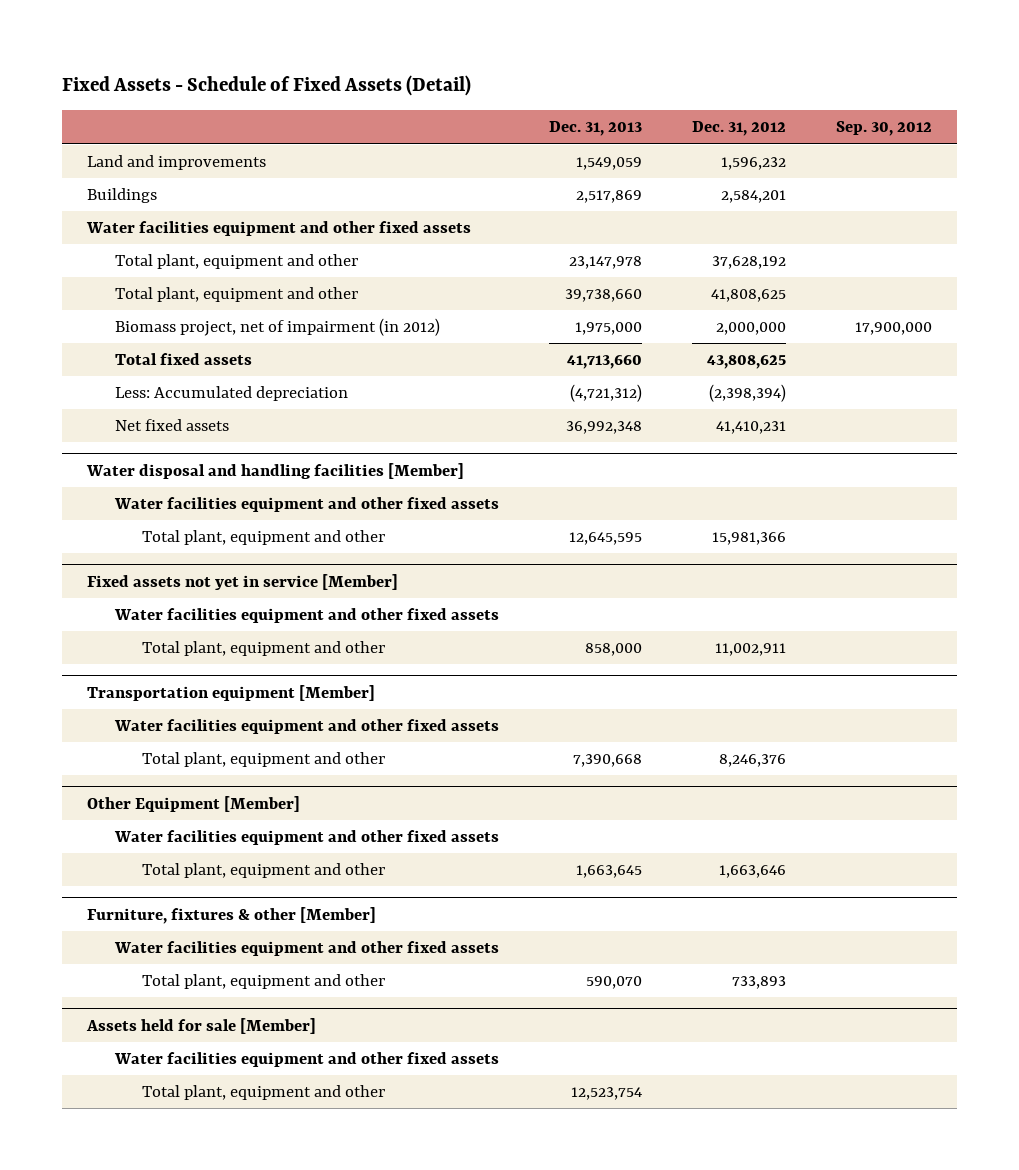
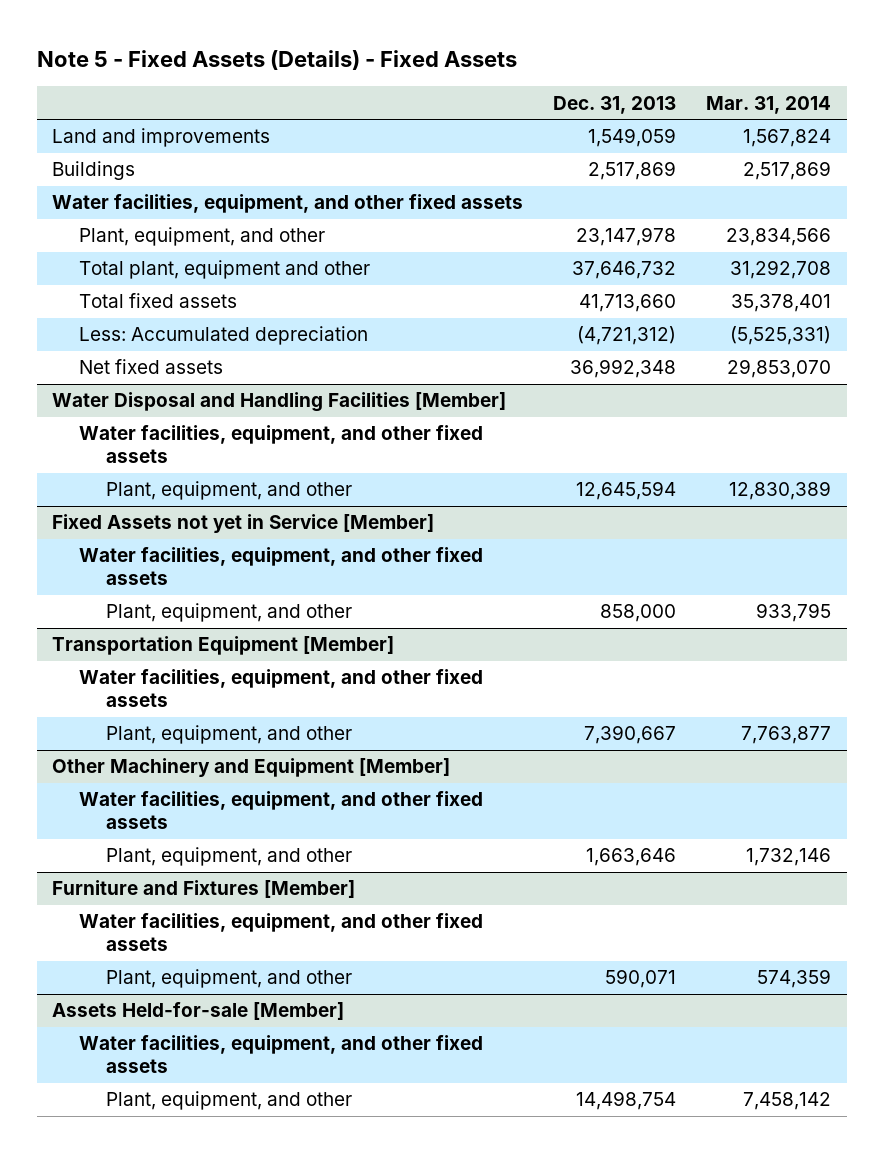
- Fixed Assets - Schedule of Fixed Assets (Detail)
+ Note 5 - Fixed Assets (Details) - Fixed Assets
- | Dec. 31, 2013 | Dec. 31, 2012 | Sep. 30, 2012
+ | Dec. 31, 2013 | Mar. 31, 2014
- Water facilities equipment and other fixed assets
- Total plant, equipment and other | 23,147,978 | 37,628,192 |
- Total plant, equipment and other | 39,738,660 | 41,808,625 |
- Biomass project, net of impairment (in 2012) | 1,975,000 | 2,000,000 | 17,900,000
+ Water facilities, equipment, and other fixed assets
+ Plant, equipment, and other | 23,147,978 | 23,834,566
+ Total plant, equipment and other | 37,646,732 | 31,292,708
- Water disposal and handling facilities [Member]
- Water facilities equipment and other fixed assets
- Total plant, equipment and other | 12,645,595 | 15,981,366 |
- Fixed assets not yet in service [Member]
- Water facilities equipment and other fixed assets
- Total plant, equipment and other | 858,000 | 11,002,911 |
- Transportation equipment [Member]
- Water facilities equipment and other fixed assets
- Total plant, equipment and other | 7,390,668 | 8,246,376 |
- Other Equipment [Member]
- Water facilities equipment and other fixed assets
- Total plant, equipment and other | 1,663,645 | 1,663,646 |
- Furniture, fixtures & other [Member]
- Water facilities equipment and other fixed assets
- Total plant, equipment and other | 590,070 | 733,893 |
- Assets held for sale [Member]
- Water facilities equipment and other fixed assets
- Total plant, equipment and other | 12,523,754 | |
+ Water Disposal and Handling Facilities [Member]
+ Water facilities, equipment, and other fixed assets
+ Plant, equipment, and other | 12,645,594 | 12,830,389
+ Fixed Assets not yet in Service [Member]
+ Water facilities, equipment, and other fixed assets
+ Plant, equipment, and other | 858,000 | 933,795
+ Transportation Equipment [Member]
+ Water facilities, equipment, and other fixed assets
+ Plant, equipment, and other | 7,390,667 | 7,763,877
+ Other Machinery and Equipment [Member]
+ Water facilities, equipment, and other fixed assets
+ Plant, equipment, and other | 1,663,646 | 1,732,146
+ Furniture and Fixtures [Member]
+ Water facilities, equipment, and other fixed assets
+ Plant, equipment, and other | 590,071 | 574,359
+ Assets Held-for-sale [Member]
+ Water facilities, equipment, and other fixed assets
+ Plant, equipment, and other | 14,498,754 | 7,458,142

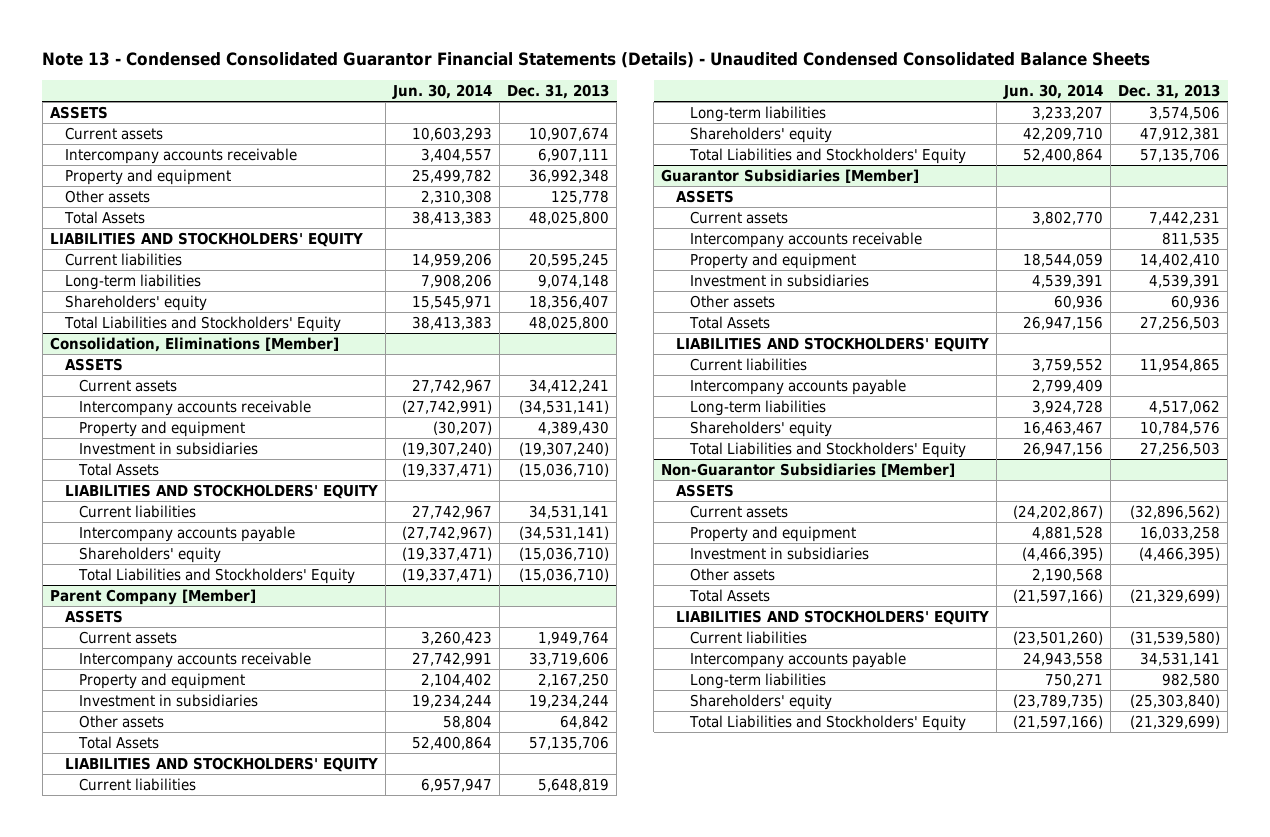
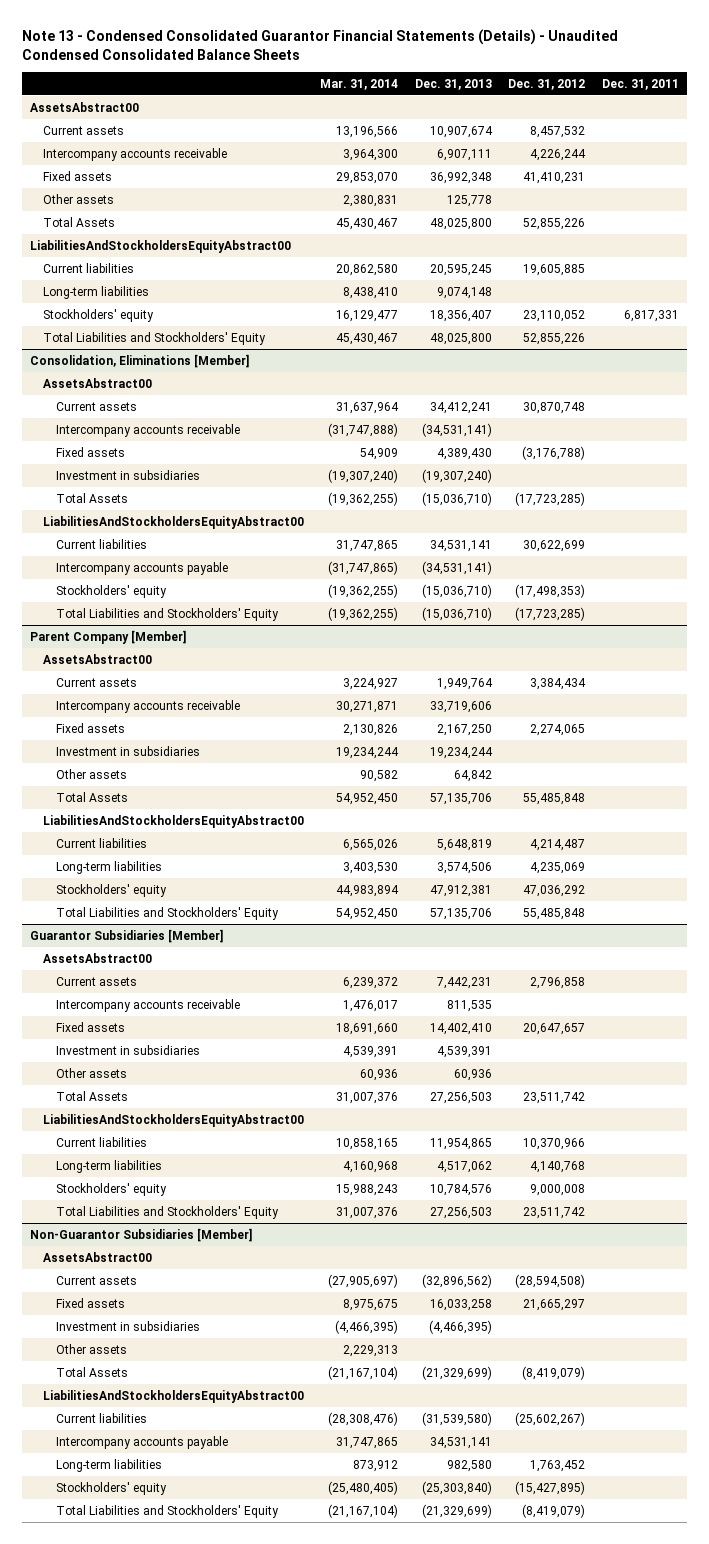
- | Jun. 30, 2014 | Dec. 31, 2013
+ | Mar. 31, 2014 | Dec. 31, 2013 | Dec. 31, 2012 | Dec. 31, 2011
- ASSETS
+ AssetsAbstract00
- Property and equipment | 25,499,782 | 36,992,348
+ Fixed assets | 29,853,070 | 36,992,348 | 41,410,231 |
- LIABILITIES AND STOCKHOLDERS' EQUITY
+ LiabilitiesAndStockholdersEquityAbstract00
- Shareholders' equity | 15,545,971 | 18,356,407
+ Stockholders' equity | 16,129,477 | 18,356,407 | 23,110,052 | 6,817,331
@ Consolidation, Eliminations [Member]
- ASSETS
+ AssetsAbstract00
- Property and equipment | (30,207) | 4,389,430
+ Fixed assets | 54,909 | 4,389,430 | (3,176,788) |
- LIABILITIES AND STOCKHOLDERS' EQUITY
+ LiabilitiesAndStockholdersEquityAbstract00
- Shareholders' equity | (19,337,471) | (15,036,710)
+ Stockholders' equity | (19,362,255) | (15,036,710) | (17,498,353) |
@ Parent Company [Member]
- ASSETS
+ AssetsAbstract00
- Property and equipment | 2,104,402 | 2,167,250
+ Fixed assets | 2,130,826 | 2,167,250 | 2,274,065 |
- LIABILITIES AND STOCKHOLDERS' EQUITY
+ LiabilitiesAndStockholdersEquityAbstract00
- Shareholders' equity | 42,209,710 | 47,912,381
+ Stockholders' equity | 44,983,894 | 47,912,381 | 47,036,292 |
@ Guarantor Subsidiaries [Member]
- ASSETS
+ AssetsAbstract00
- Property and equipment | 18,544,059 | 14,402,410
+ Fixed assets | 18,691,660 | 14,402,410 | 20,647,657 |
- LIABILITIES AND STOCKHOLDERS' EQUITY
+ LiabilitiesAndStockholdersEquityAbstract00
- Intercompany accounts payable | 2,799,409 |
- Shareholders' equity | 16,463,467 | 10,784,576
+ Stockholders' equity | 15,988,243 | 10,784,576 | 9,000,008 |
@ Non-Guarantor Subsidiaries [Member]
- ASSETS
+ AssetsAbstract00
- Property and equipment | 4,881,528 | 16,033,258
+ Fixed assets | 8,975,675 | 16,033,258 | 21,665,297 |
- LIABILITIES AND STOCKHOLDERS' EQUITY
+ LiabilitiesAndStockholdersEquityAbstract00
- Shareholders' equity | (23,789,735) | (25,303,840)
+ Stockholders' equity | (25,480,405) | (25,303,840) | (15,427,895) |

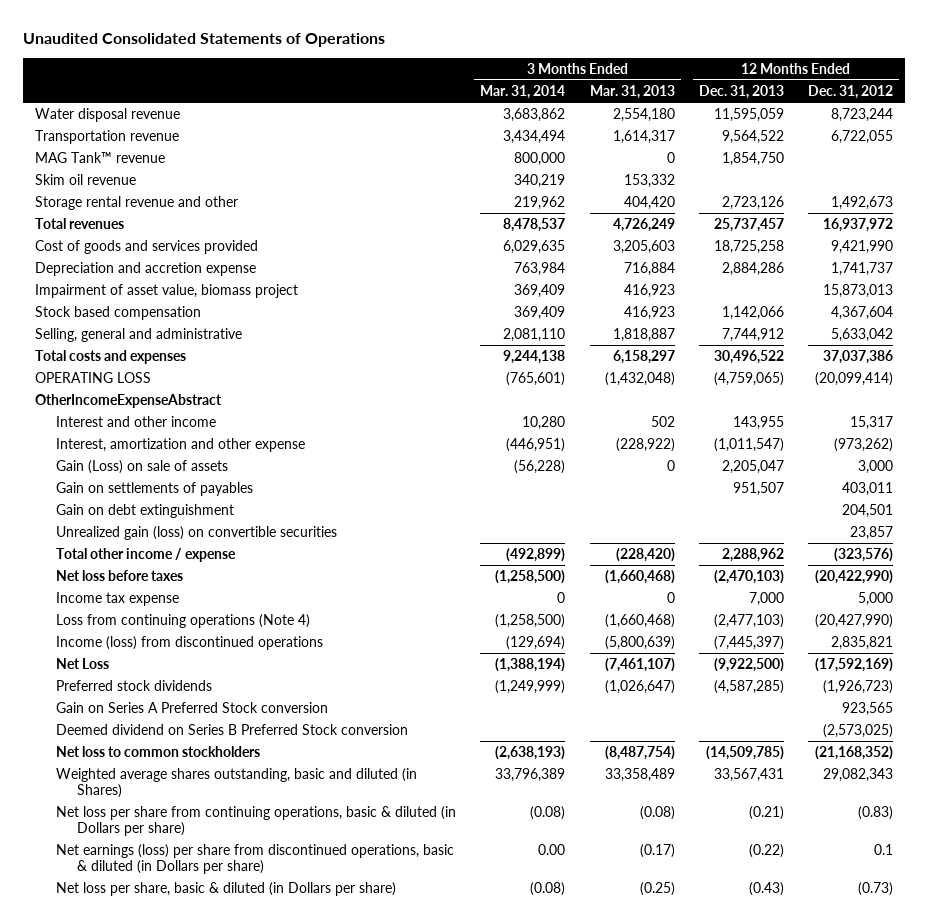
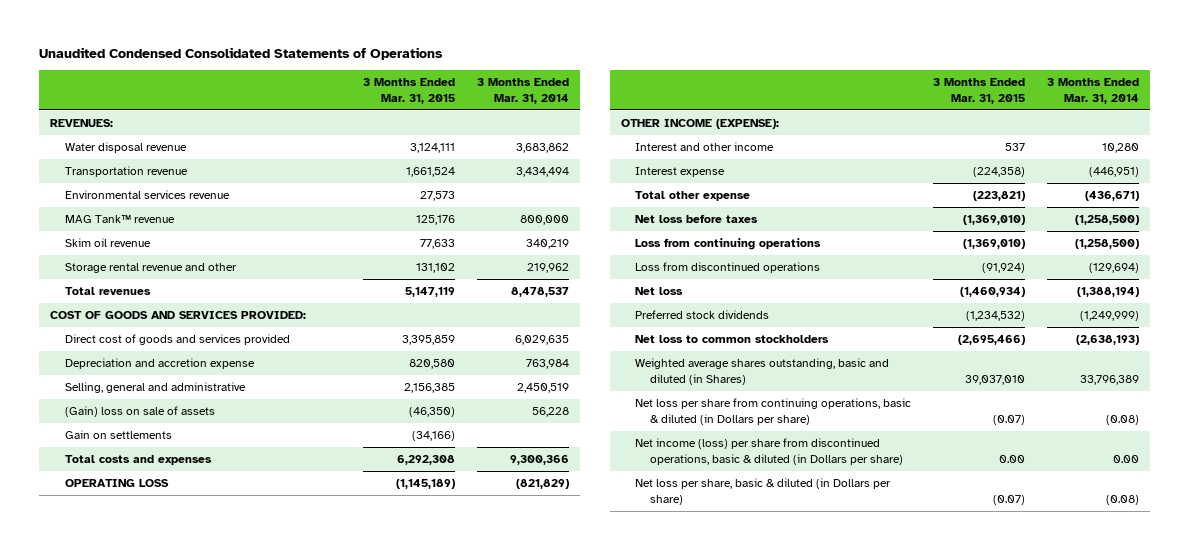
- Unaudited Consolidated Statements of Operations
+ Unaudited Condensed Consolidated Statements of Operations
- | 3 Months Ended Mar. 31, 2014 | 3 Months Ended Mar. 31, 2013 | 12 Months Ended Dec. 31, 2013 | 12 Months Ended Dec. 31, 2012
+ | 3 Months Ended Mar. 31, 2015 | 3 Months Ended Mar. 31, 2014
+ REVENUES:
+ Environmental services revenue | 27,573 |
- Cost of goods and services provided | 6,029,635 | 3,205,603 | 18,725,258 | 9,421,990
+ COST OF GOODS AND SERVICES PROVIDED:
+ Direct cost of goods and services provided | 3,395,859 | 6,029,635
- Impairment of asset value, biomass project | 369,409 | 416,923 | | 15,873,013
- Stock based compensation | 369,409 | 416,923 | 1,142,066 | 4,367,604
- Selling, general and administrative | 2,081,110 | 1,818,887 | 7,744,912 | 5,633,042
- Total costs and expenses | 9,244,138 | 6,158,297 | 30,496,522 | 37,037,386
- OPERATING LOSS | (765,601) | (1,432,048) | (4,759,065) | (20,099,414)
- OtherIncomeExpenseAbstract
+ Selling, general and administrative | 2,156,385 | 2,450,519
+ (Gain) loss on sale of assets | (46,350) | 56,228
+ Gain on settlements | (34,166) |
+ Total costs and expenses | 6,292,308 | 9,300,366
+ OPERATING LOSS | (1,145,189) | (821,829)
+ OTHER INCOME (EXPENSE):
- Interest, amortization and other expense | (446,951) | (228,922) | (1,011,547) | (973,262)
- Gain (Loss) on sale of assets | (56,228) | 0 | 2,205,047 | 3,000
- Gain on settlements of payables | | | 951,507 | 403,011
- Gain on debt extinguishment | | | | 204,501
- Unrealized gain (loss) on convertible securities | | | | 23,857
- Total other income / expense | (492,899) | (228,420) | 2,288,962 | (323,576)
+ Interest expense | (224,358) | (446,951)
+ Total other expense | (223,821) | (436,671)
- Income tax expense | 0 | 0 | 7,000 | 5,000
- Loss from continuing operations (Note 4) | (1,258,500) | (1,660,468) | (2,477,103) | (20,427,990)
- Income (loss) from discontinued operations | (129,694) | (5,800,639) | (7,445,397) | 2,835,821
- Net Loss | (1,388,194) | (7,461,107) | (9,922,500) | (17,592,169)
+ Loss from continuing operations | (1,369,010) | (1,258,500)
+ Loss from discontinued operations | (91,924) | (129,694)
+ Net loss | (1,460,934) | (1,388,194)
- Gain on Series A Preferred Stock conversion | | | | 923,565
- Deemed dividend on Series B Preferred Stock conversion | | | | (2,573,025)
- Net earnings (loss) per share from discontinued operations, basic & diluted (in Dollars per share) | 0.00 | (0.17) | (0.22) | 0.1
+ Net income (loss) per share from discontinued operations, basic & diluted (in Dollars per share) | 0.00 | 0.00

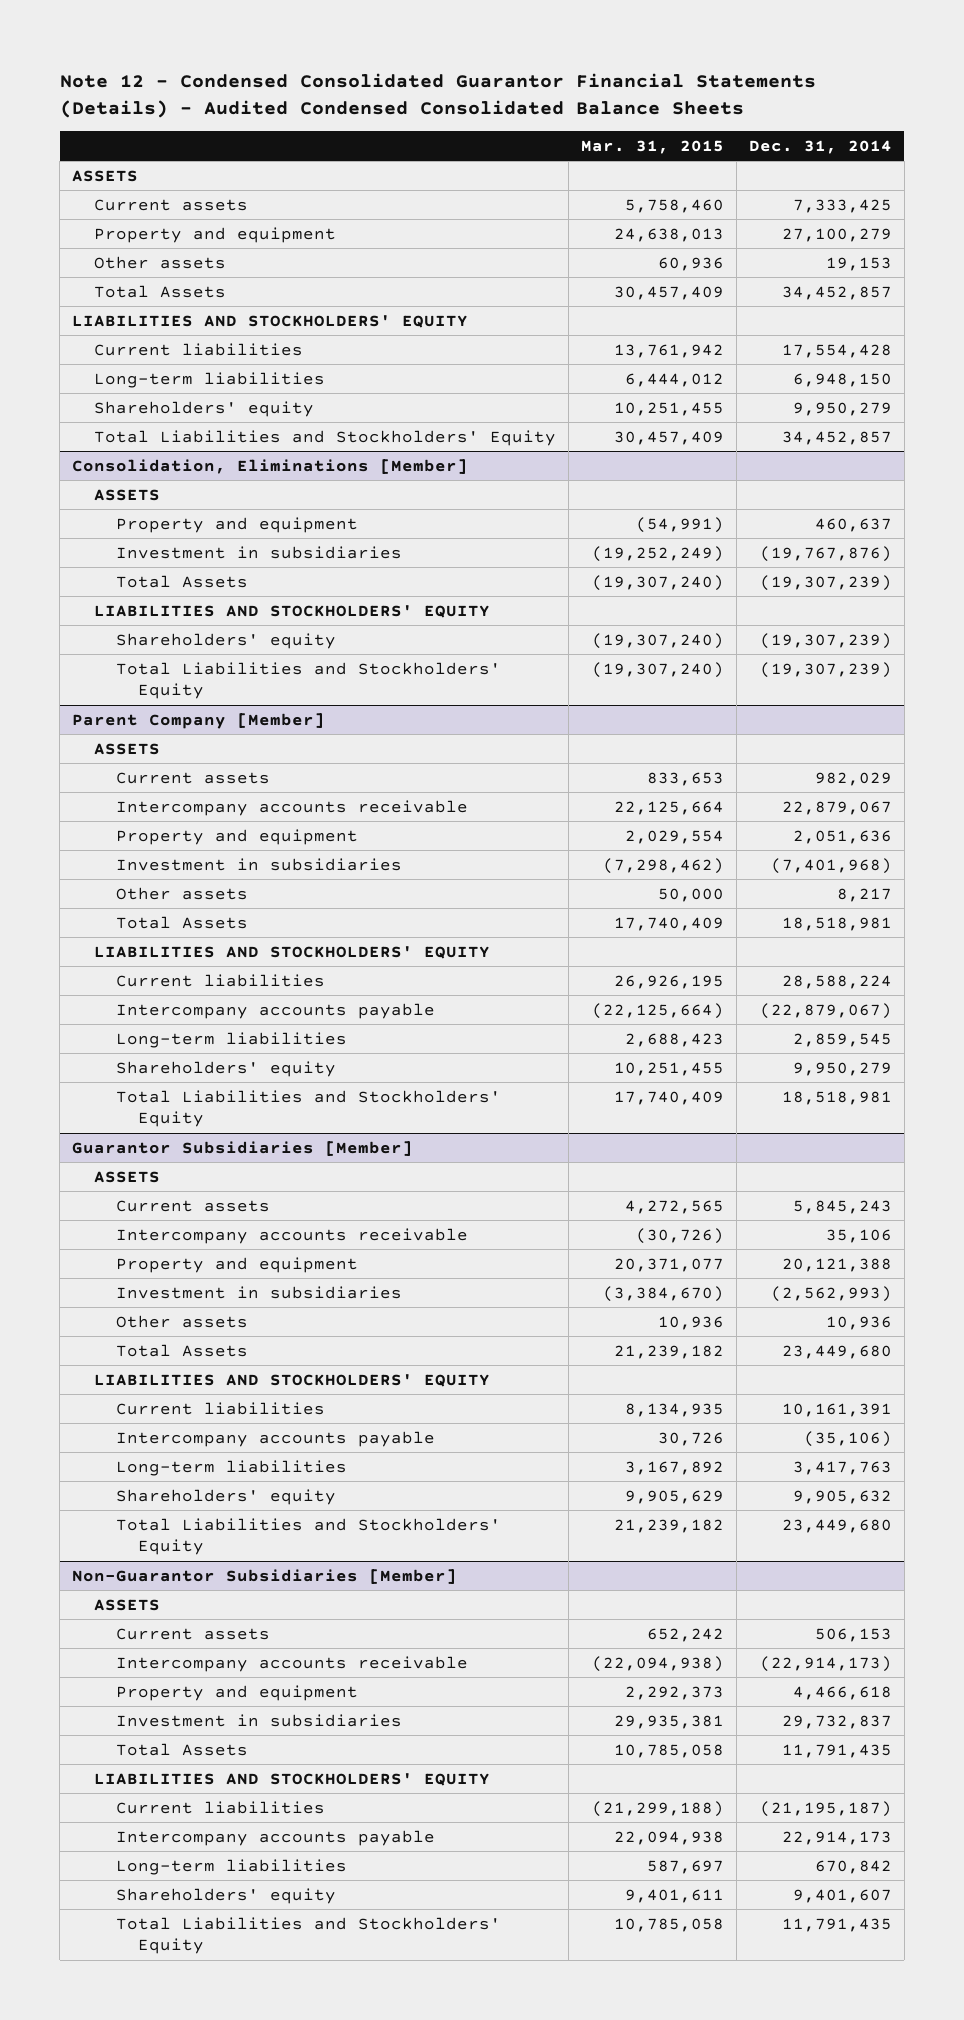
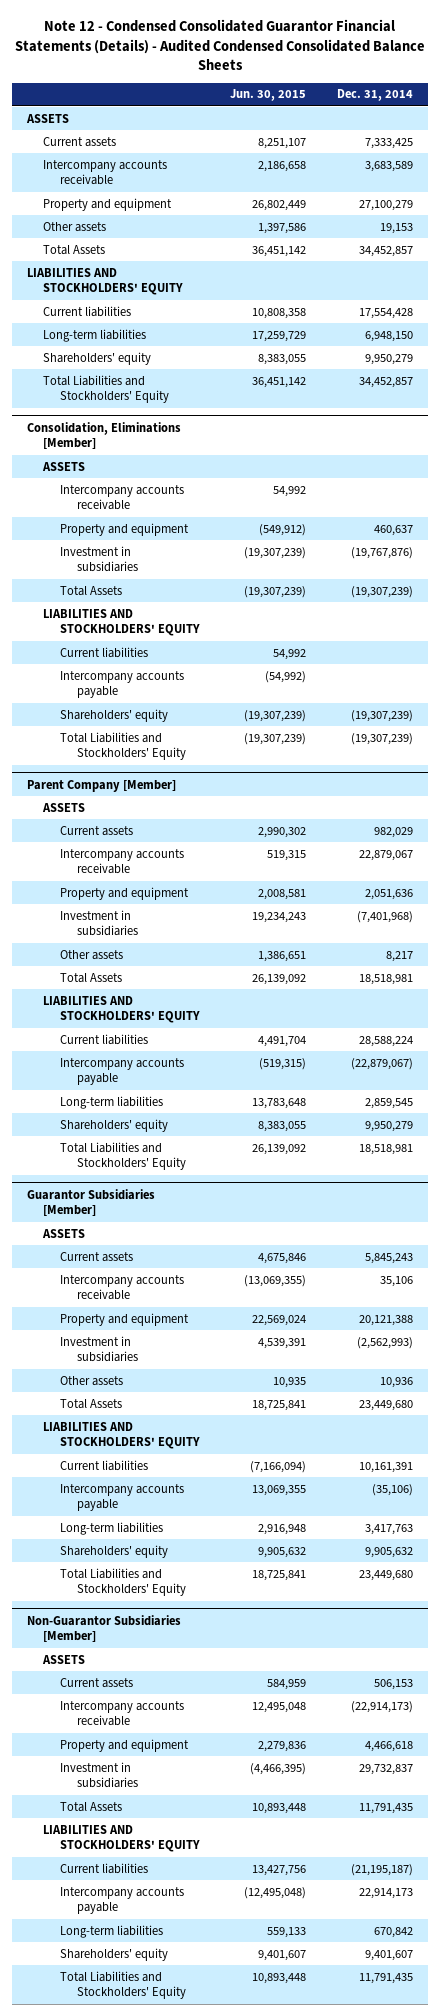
- | Mar. 31, 2015 | Dec. 31, 2014
+ | Jun. 30, 2015 | Dec. 31, 2014
+ Intercompany accounts receivable | 2,186,658 | 3,683,589
@ Consolidation, Eliminations [Member]
+ Intercompany accounts receivable | 54,992 |
+ Current liabilities | 54,992 |
+ Intercompany accounts payable | (54,992) |

